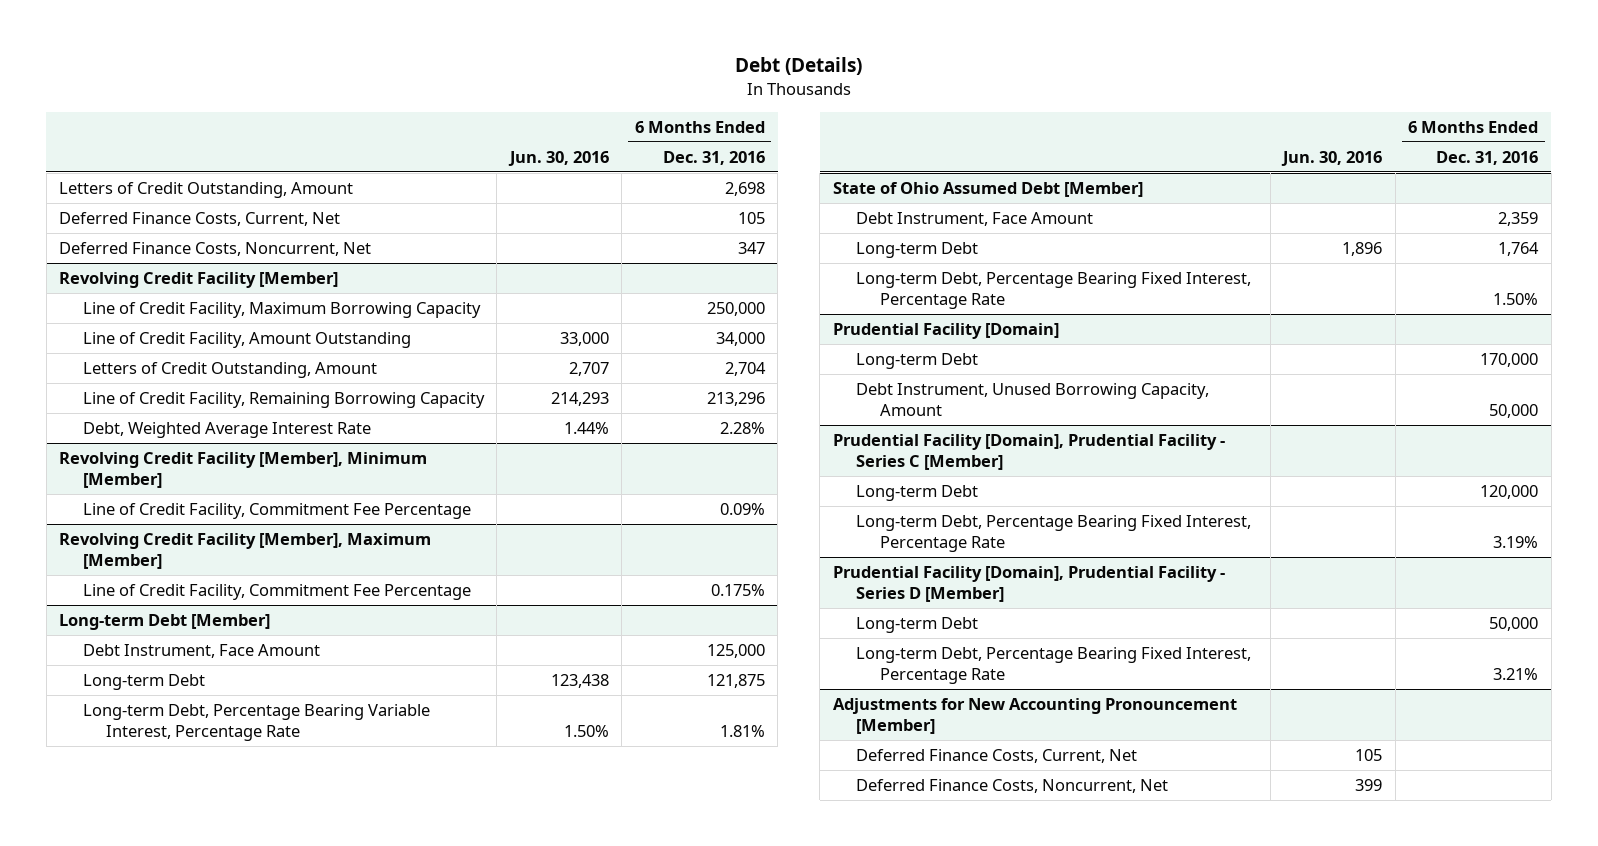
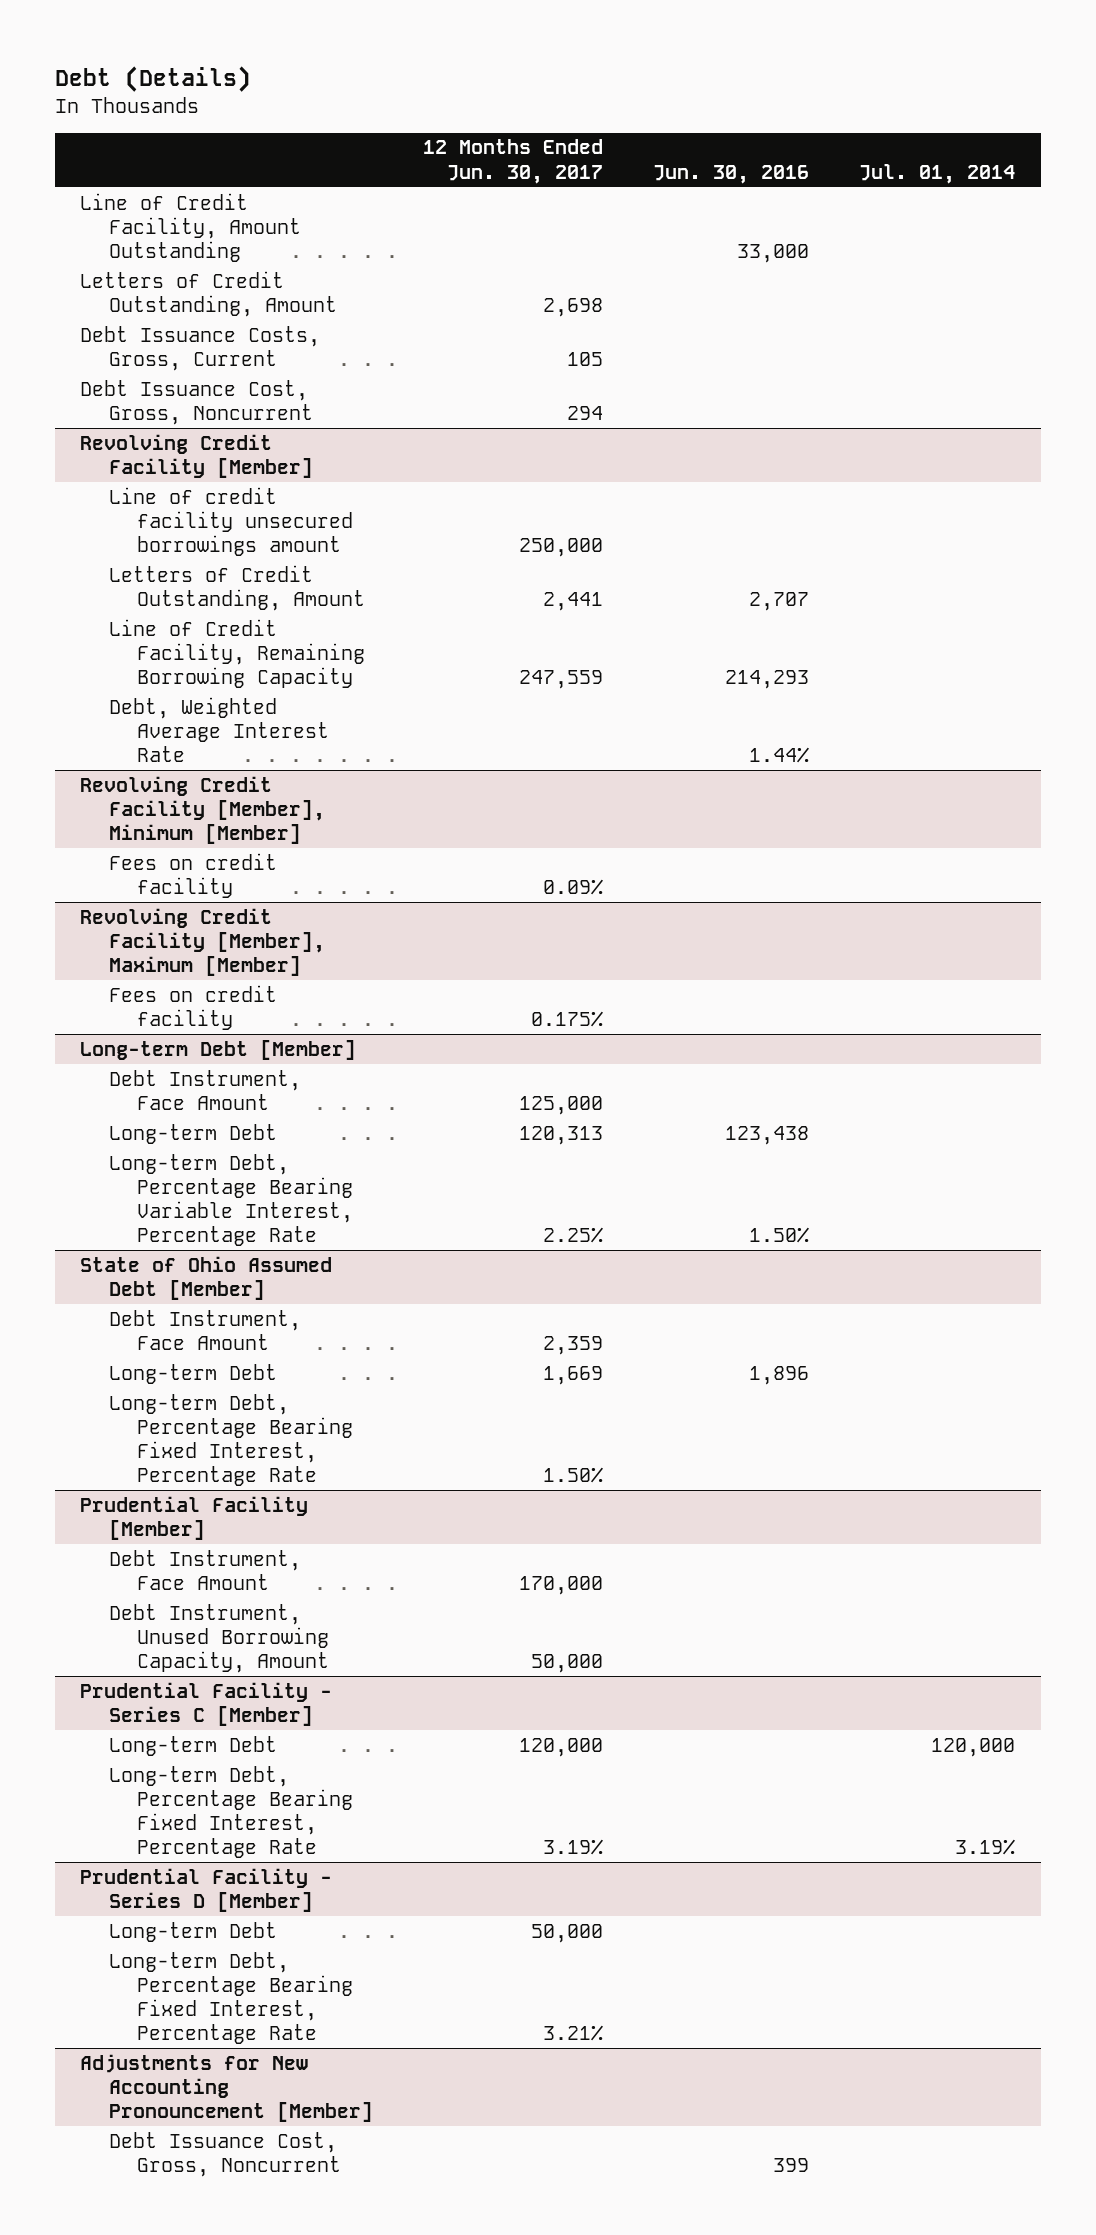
- | Jun. 30, 2016 | 6 Months Ended Dec. 31, 2016
+ | 12 Months Ended Jun. 30, 2017 | Jun. 30, 2016 | Jul. 01, 2014
+ Line of Credit Facility, Amount Outstanding | | 33,000 |
- Deferred Finance Costs, Current, Net | | 105
- Deferred Finance Costs, Noncurrent, Net | | 347
+ Debt Issuance Costs, Gross, Current | 105 | |
+ Debt Issuance Cost, Gross, Noncurrent | 294 | |
@ Revolving Credit Facility [Member]
- Line of Credit Facility, Maximum Borrowing Capacity | | 250,000
- Line of Credit Facility, Amount Outstanding | 33,000 | 34,000
+ Line of credit facility unsecured borrowings amount | 250,000 | |
@ Revolving Credit Facility [Member], Minimum [Member]
- Line of Credit Facility, Commitment Fee Percentage | | 0.09%
+ Fees on credit facility | 0.09% | |
@ Revolving Credit Facility [Member], Maximum [Member]
- Line of Credit Facility, Commitment Fee Percentage | | 0.175%
+ Fees on credit facility | 0.175% | |
- Prudential Facility [Domain]
- Long-term Debt | | 170,000
+ Prudential Facility [Member]
+ Debt Instrument, Face Amount | 170,000 | |
- Prudential Facility [Domain], Prudential Facility - Series C [Member]
+ Prudential Facility - Series C [Member]
- Prudential Facility [Domain], Prudential Facility - Series D [Member]
+ Prudential Facility - Series D [Member]
@ Adjustments for New Accounting Pronouncement [Member]
- Deferred Finance Costs, Current, Net | 105 |
- Deferred Finance Costs, Noncurrent, Net | 399 |
+ Debt Issuance Cost, Gross, Noncurrent | | 399 |

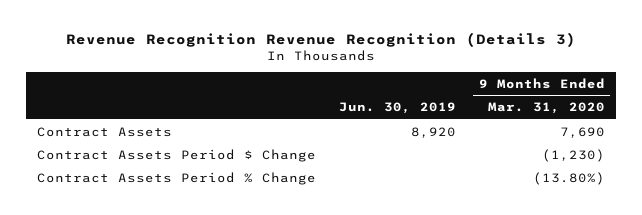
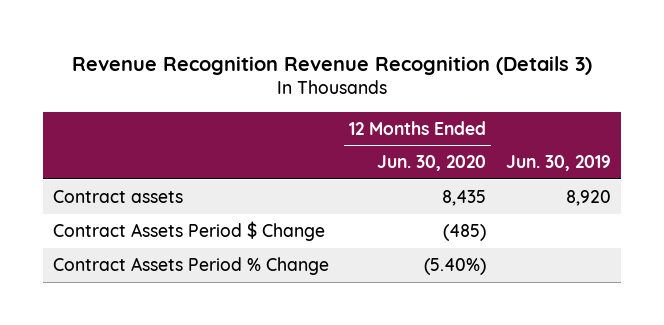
- | Jun. 30, 2019 | 9 Months Ended Mar. 31, 2020
+ | 12 Months Ended Jun. 30, 2020 | Jun. 30, 2019
- Contract Assets | 8,920 | 7,690
+ Contract assets | 8,435 | 8,920

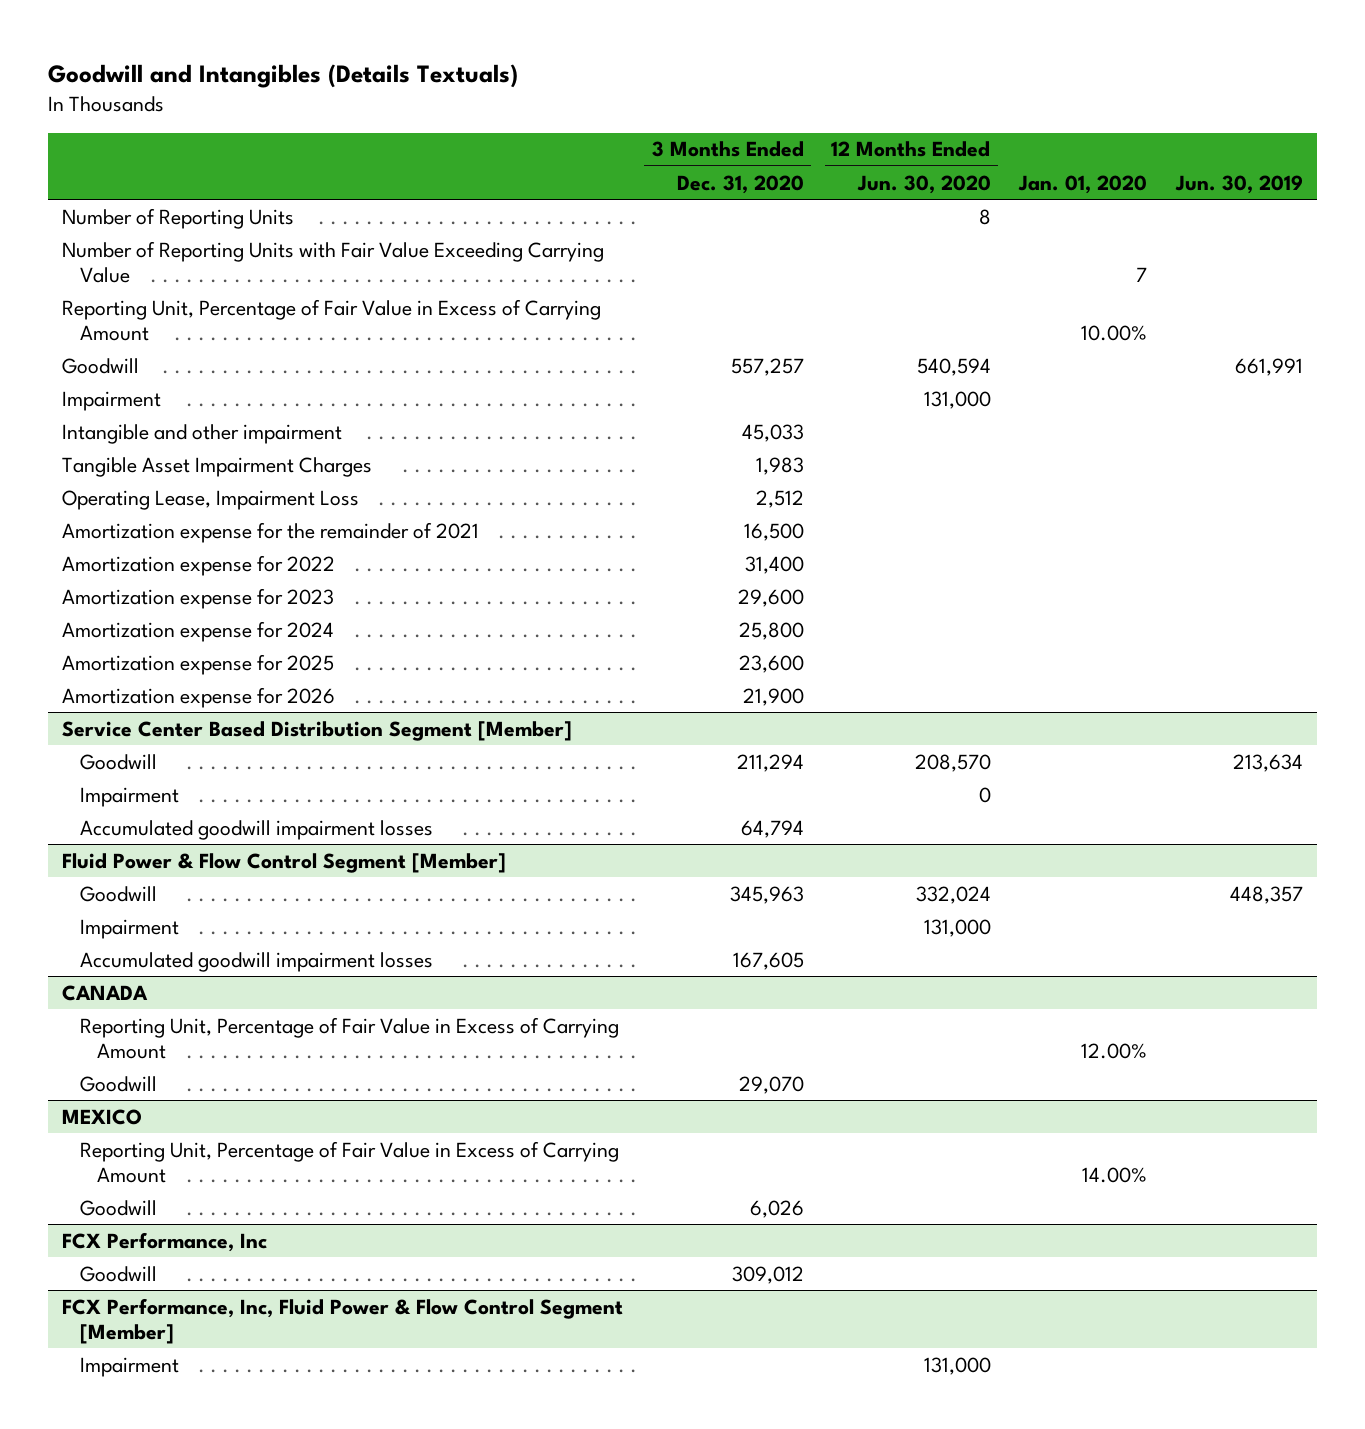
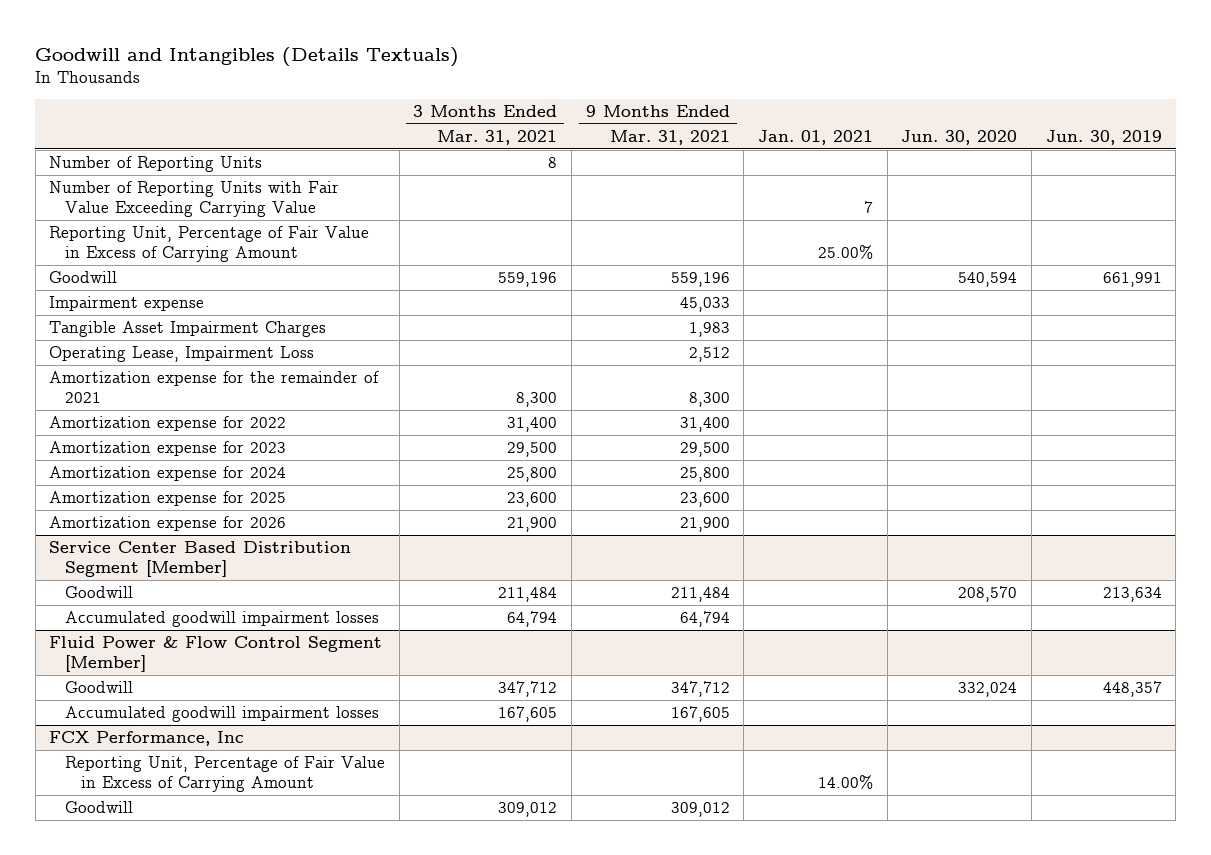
- | 3 Months Ended Dec. 31, 2020 | 12 Months Ended Jun. 30, 2020 | Jan. 01, 2020 | Jun. 30, 2019
+ | 3 Months Ended Mar. 31, 2021 | 9 Months Ended Mar. 31, 2021 | Jan. 01, 2021 | Jun. 30, 2020 | Jun. 30, 2019
- Impairment | | 131,000 | |
- Intangible and other impairment | 45,033 | | |
+ Impairment expense | | 45,033 | | |
@ Service Center Based Distribution Segment [Member]
- Impairment | | 0 | |
@ Fluid Power & Flow Control Segment [Member]
- Impairment | | 131,000 | |
- CANADA
- Reporting Unit, Percentage of Fair Value in Excess of Carrying Amount | | | 12.00% |
- Goodwill | 29,070 | | |
- MEXICO
- Reporting Unit, Percentage of Fair Value in Excess of Carrying Amount | | | 14.00% |
- Goodwill | 6,026 | | |
@ FCX Performance, Inc
+ Reporting Unit, Percentage of Fair Value in Excess of Carrying Amount | | | 14.00% | |
- FCX Performance, Inc, Fluid Power & Flow Control Segment [Member]
- Impairment | | 131,000 | |

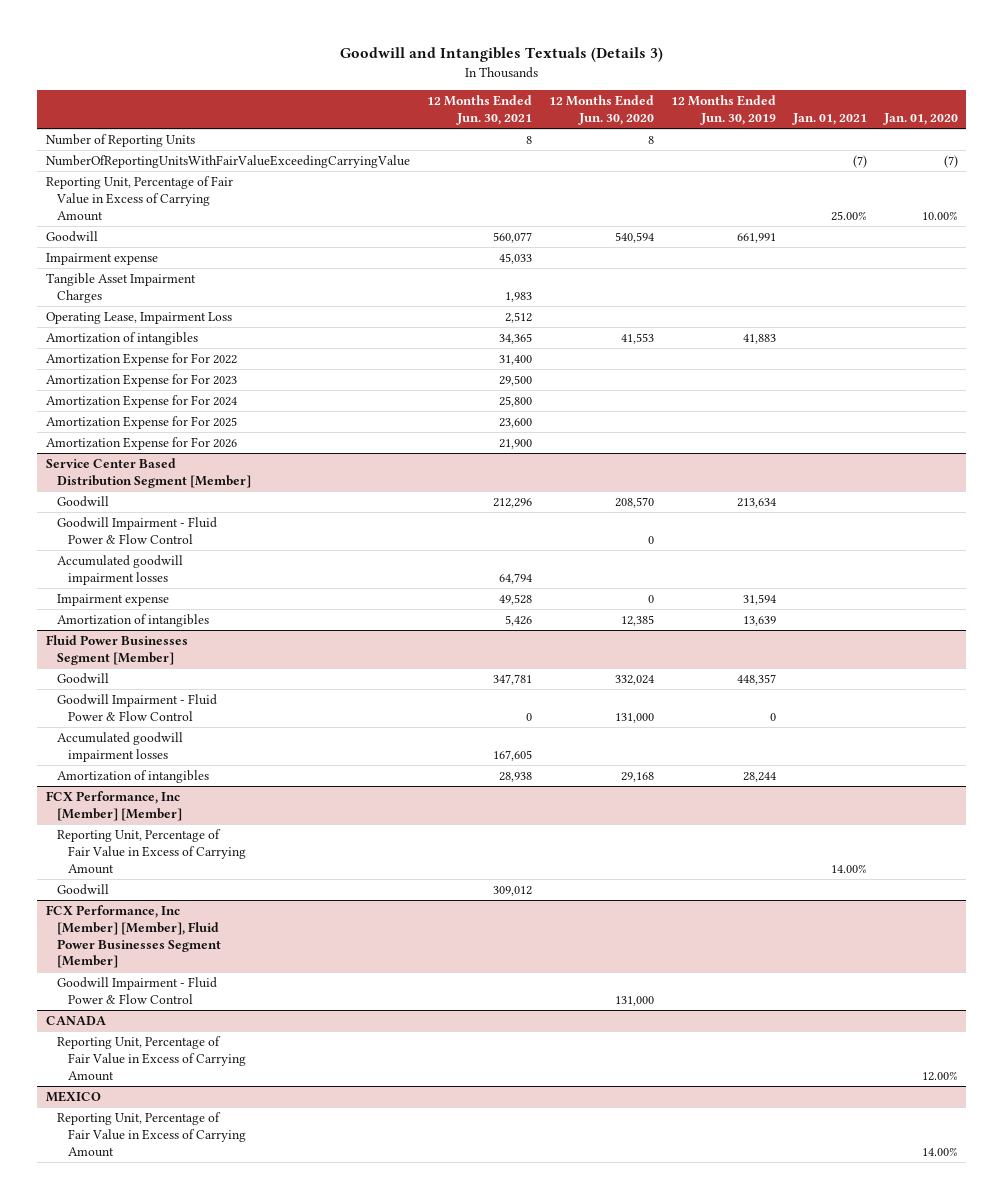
- Goodwill and Intangibles (Details Textuals)
+ Goodwill and Intangibles Textuals (Details 3)
- | 3 Months Ended Mar. 31, 2021 | 9 Months Ended Mar. 31, 2021 | Jan. 01, 2021 | Jun. 30, 2020 | Jun. 30, 2019
+ | 12 Months Ended Jun. 30, 2021 | 12 Months Ended Jun. 30, 2020 | 12 Months Ended Jun. 30, 2019 | Jan. 01, 2021 | Jan. 01, 2020
- Number of Reporting Units with Fair Value Exceeding Carrying Value | | | 7 | |
+ NumberOfReportingUnitsWithFairValueExceedingCarryingValue | | | | (7) | (7)
- Amortization expense for the remainder of 2021 | 8,300 | 8,300 | | |
- Amortization expense for 2022 | 31,400 | 31,400 | | |
- Amortization expense for 2023 | 29,500 | 29,500 | | |
- Amortization expense for 2024 | 25,800 | 25,800 | | |
- Amortization expense for 2025 | 23,600 | 23,600 | | |
- Amortization expense for 2026 | 21,900 | 21,900 | | |
+ Amortization of intangibles | 34,365 | 41,553 | 41,883 | |
+ Amortization Expense for For 2022 | 31,400 | | | |
+ Amortization Expense for For 2023 | 29,500 | | | |
+ Amortization Expense for For 2024 | 25,800 | | | |
+ Amortization Expense for For 2025 | 23,600 | | | |
+ Amortization Expense for For 2026 | 21,900 | | | |
@ Service Center Based Distribution Segment [Member]
+ Goodwill Impairment - Fluid Power & Flow Control | | 0 | | |
- Fluid Power & Flow Control Segment [Member]
@ Service Center Based Distribution Segment [Member]
+ Impairment expense | 49,528 | 0 | 31,594 | |
+ Amortization of intangibles | 5,426 | 12,385 | 13,639 | |
+ Fluid Power Businesses Segment [Member]
+ Goodwill Impairment - Fluid Power & Flow Control | 0 | 131,000 | 0 | |
- FCX Performance, Inc
+ Amortization of intangibles | 28,938 | 29,168 | 28,244 | |
+ FCX Performance, Inc [Member] [Member]
+ FCX Performance, Inc [Member] [Member], Fluid Power Businesses Segment [Member]
+ Goodwill Impairment - Fluid Power & Flow Control | | 131,000 | | |
+ CANADA
+ Reporting Unit, Percentage of Fair Value in Excess of Carrying Amount | | | | | 12.00%
+ MEXICO
+ Reporting Unit, Percentage of Fair Value in Excess of Carrying Amount | | | | | 14.00%

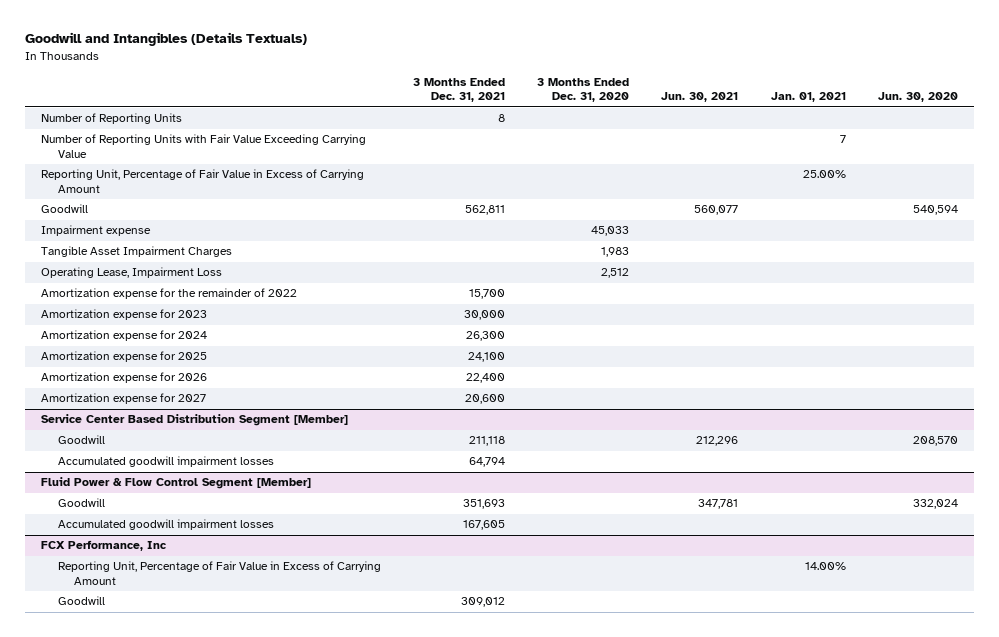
- Goodwill and Intangibles Textuals (Details 3)
+ Goodwill and Intangibles (Details Textuals)
- | 12 Months Ended Jun. 30, 2021 | 12 Months Ended Jun. 30, 2020 | 12 Months Ended Jun. 30, 2019 | Jan. 01, 2021 | Jan. 01, 2020
+ | 3 Months Ended Dec. 31, 2021 | 3 Months Ended Dec. 31, 2020 | Jun. 30, 2021 | Jan. 01, 2021 | Jun. 30, 2020
- NumberOfReportingUnitsWithFairValueExceedingCarryingValue | | | | (7) | (7)
+ Number of Reporting Units with Fair Value Exceeding Carrying Value | | | | 7 |
- Amortization of intangibles | 34,365 | 41,553 | 41,883 | |
- Amortization Expense for For 2022 | 31,400 | | | |
- Amortization Expense for For 2023 | 29,500 | | | |
- Amortization Expense for For 2024 | 25,800 | | | |
- Amortization Expense for For 2025 | 23,600 | | | |
- Amortization Expense for For 2026 | 21,900 | | | |
+ Amortization expense for the remainder of 2022 | 15,700 | | | |
+ Amortization expense for 2023 | 30,000 | | | |
+ Amortization expense for 2024 | 26,300 | | | |
+ Amortization expense for 2025 | 24,100 | | | |
+ Amortization expense for 2026 | 22,400 | | | |
+ Amortization expense for 2027 | 20,600 | | | |
@ Service Center Based Distribution Segment [Member]
- Goodwill Impairment - Fluid Power & Flow Control | | 0 | | |
- Impairment expense | 49,528 | 0 | 31,594 | |
- Amortization of intangibles | 5,426 | 12,385 | 13,639 | |
- Fluid Power Businesses Segment [Member]
+ Fluid Power & Flow Control Segment [Member]
- Goodwill Impairment - Fluid Power & Flow Control | 0 | 131,000 | 0 | |
- Amortization of intangibles | 28,938 | 29,168 | 28,244 | |
- FCX Performance, Inc [Member] [Member]
+ FCX Performance, Inc
- FCX Performance, Inc [Member] [Member], Fluid Power Businesses Segment [Member]
- Goodwill Impairment - Fluid Power & Flow Control | | 131,000 | | |
- CANADA
- Reporting Unit, Percentage of Fair Value in Excess of Carrying Amount | | | | | 12.00%
- MEXICO
- Reporting Unit, Percentage of Fair Value in Excess of Carrying Amount | | | | | 14.00%

